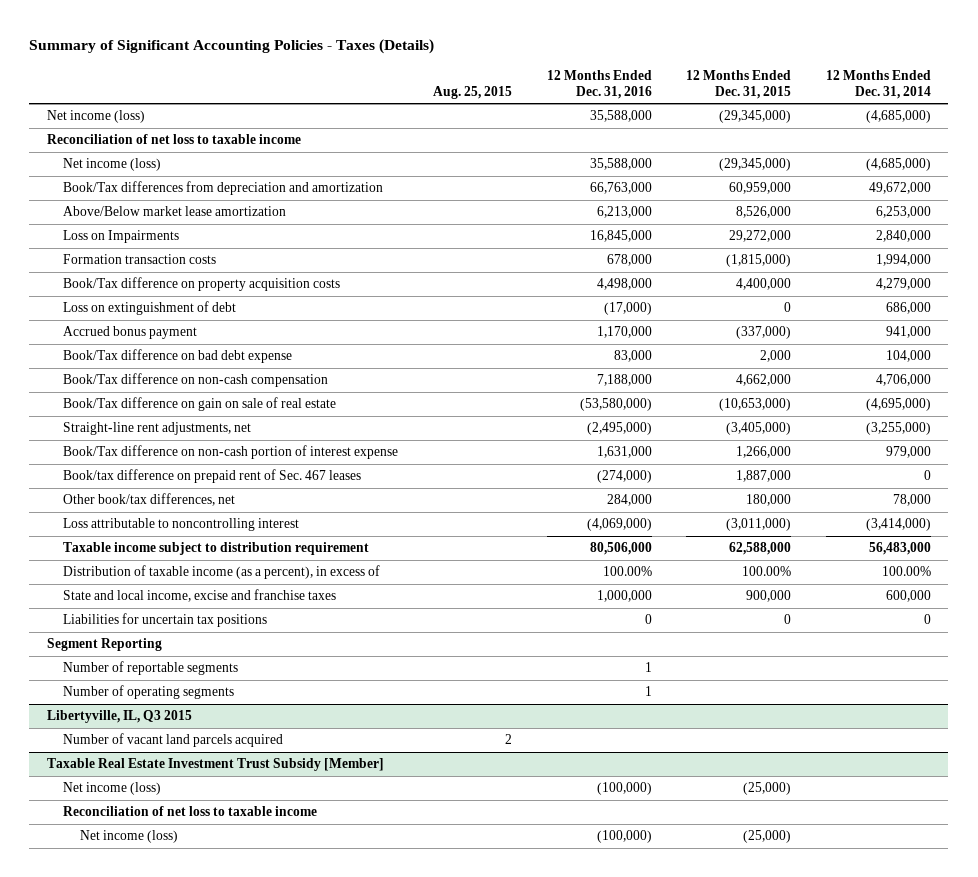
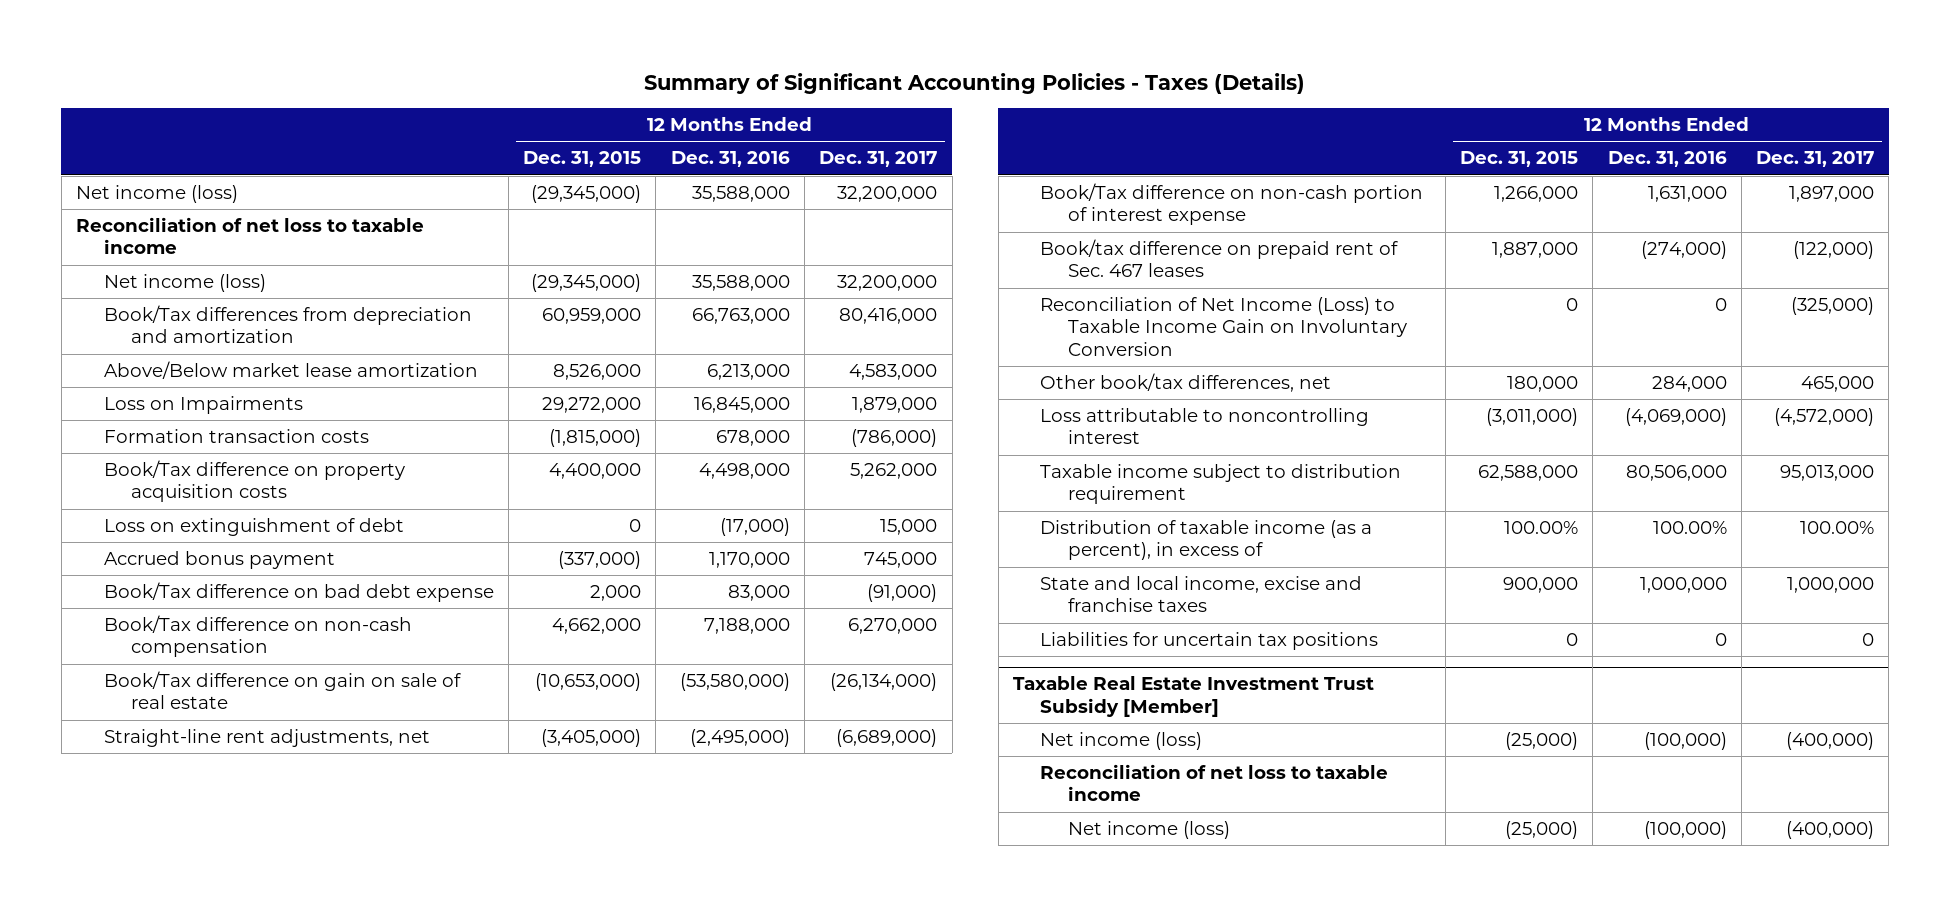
- | Aug. 25, 2015 | 12 Months Ended Dec. 31, 2016 | 12 Months Ended Dec. 31, 2015 | 12 Months Ended Dec. 31, 2014
+ | 12 Months Ended Dec. 31, 2015 | 12 Months Ended Dec. 31, 2016 | 12 Months Ended Dec. 31, 2017
+ Reconciliation of Net Income (Loss) to Taxable Income Gain on Involuntary Conversion | 0 | 0 | (325,000)
- Segment Reporting
- Number of reportable segments | | 1 | |
- Number of operating segments | | 1 | |
- Libertyville, IL, Q3 2015
- Number of vacant land parcels acquired | 2 | | |

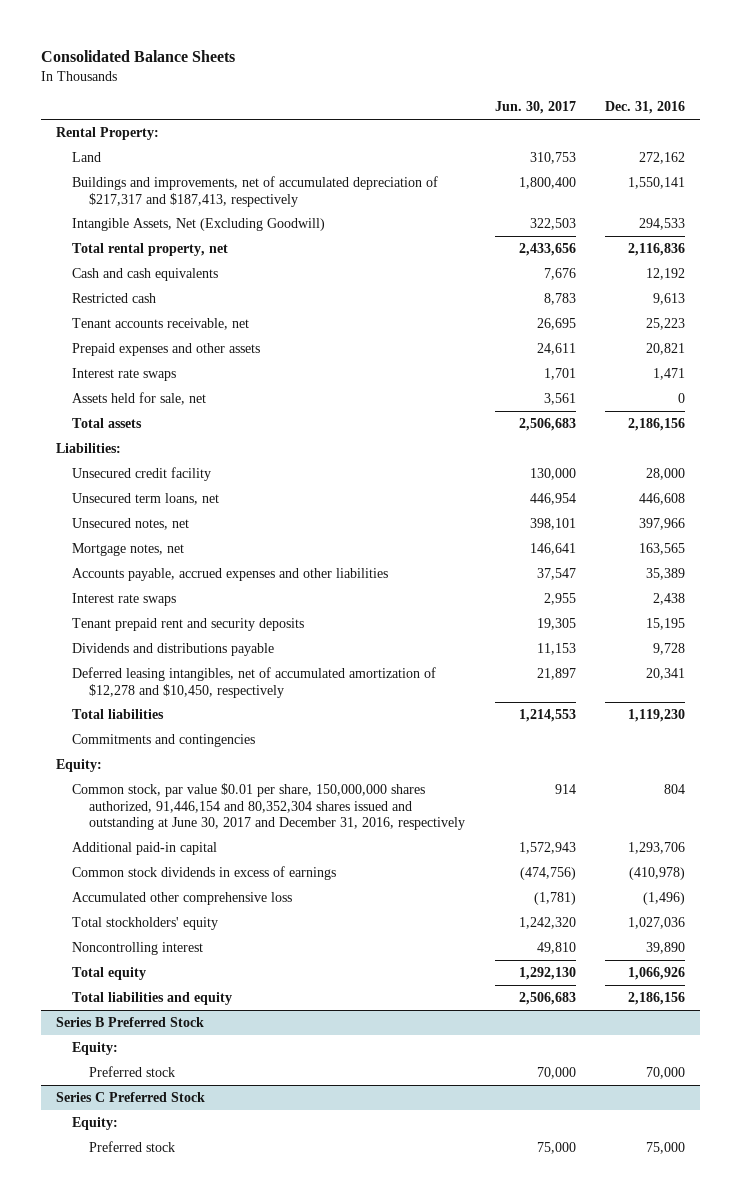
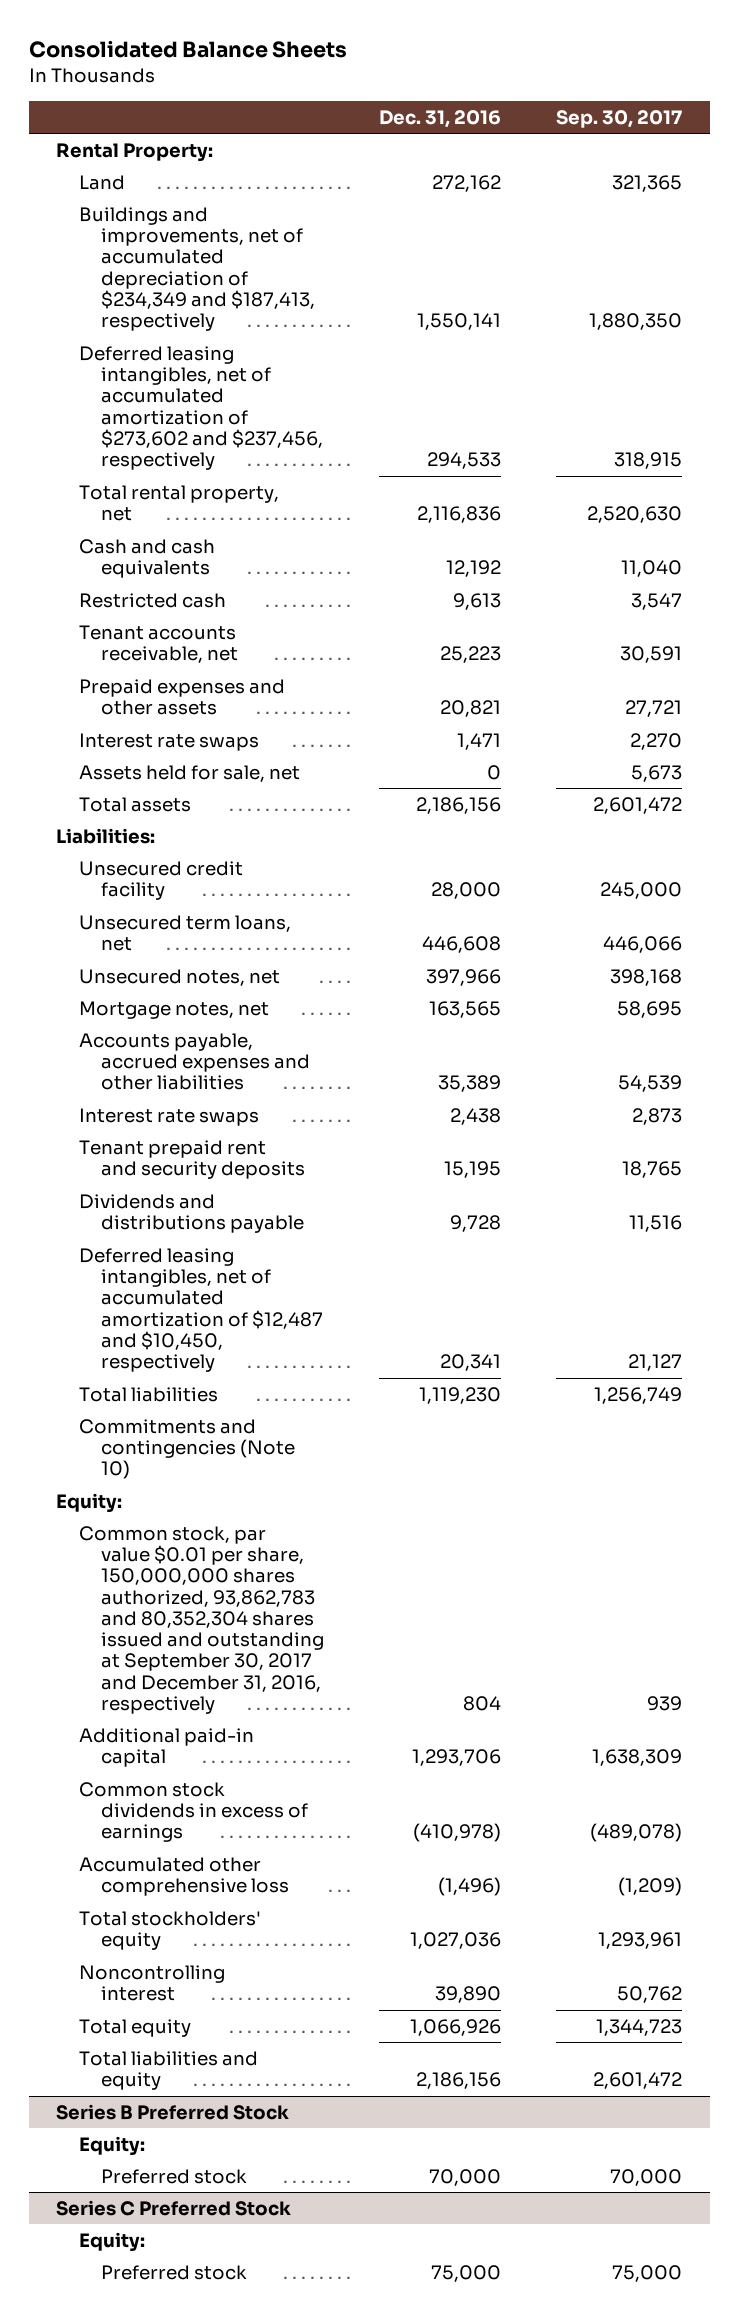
- | Jun. 30, 2017 | Dec. 31, 2016
+ | Dec. 31, 2016 | Sep. 30, 2017
- Buildings and improvements, net of accumulated depreciation of $217,317 and $187,413, respectively | 1,800,400 | 1,550,141
- Intangible Assets, Net (Excluding Goodwill) | 322,503 | 294,533
+ Buildings and improvements, net of accumulated depreciation of $234,349 and $187,413, respectively | 1,550,141 | 1,880,350
+ Deferred leasing intangibles, net of accumulated amortization of $273,602 and $237,456, respectively | 294,533 | 318,915
- Deferred leasing intangibles, net of accumulated amortization of $12,278 and $10,450, respectively | 21,897 | 20,341
+ Deferred leasing intangibles, net of accumulated amortization of $12,487 and $10,450, respectively | 20,341 | 21,127
- Commitments and contingencies
+ Commitments and contingencies (Note 10)
- Common stock, par value $0.01 per share, 150,000,000 shares authorized, 91,446,154 and 80,352,304 shares issued and outstanding at June 30, 2017 and December 31, 2016, respectively | 914 | 804
+ Common stock, par value $0.01 per share, 150,000,000 shares authorized, 93,862,783 and 80,352,304 shares issued and outstanding at September 30, 2017 and December 31, 2016, respectively | 804 | 939

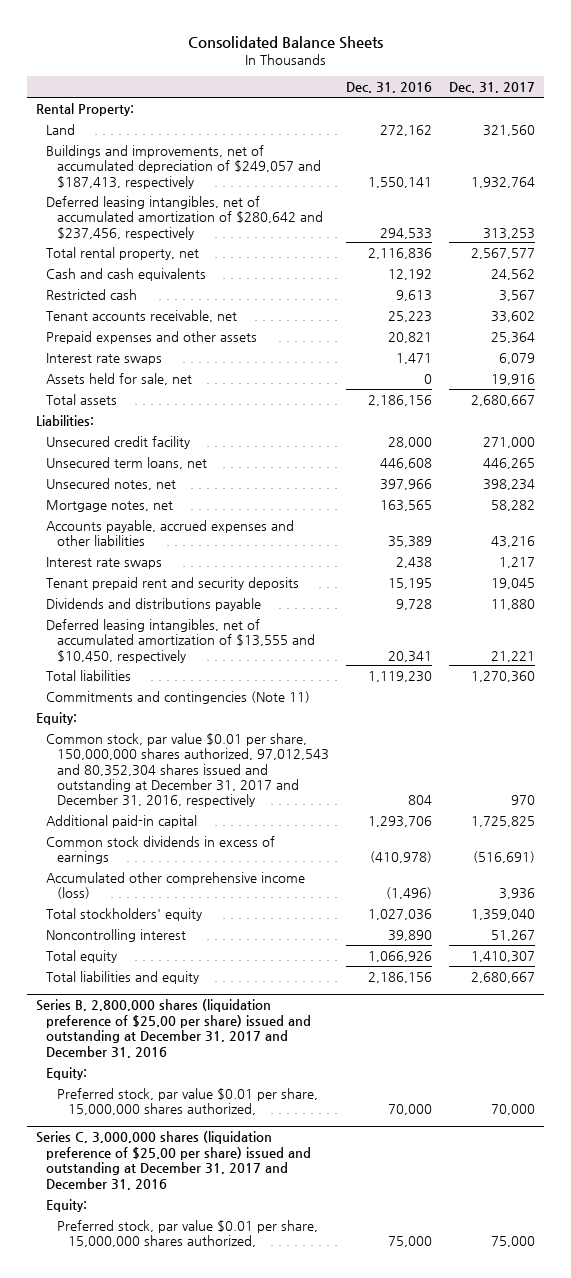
- | Dec. 31, 2016 | Sep. 30, 2017
+ | Dec. 31, 2016 | Dec. 31, 2017
- Buildings and improvements, net of accumulated depreciation of $234,349 and $187,413, respectively | 1,550,141 | 1,880,350
- Deferred leasing intangibles, net of accumulated amortization of $273,602 and $237,456, respectively | 294,533 | 318,915
+ Buildings and improvements, net of accumulated depreciation of $249,057 and $187,413, respectively | 1,550,141 | 1,932,764
+ Deferred leasing intangibles, net of accumulated amortization of $280,642 and $237,456, respectively | 294,533 | 313,253
- Deferred leasing intangibles, net of accumulated amortization of $12,487 and $10,450, respectively | 20,341 | 21,127
+ Deferred leasing intangibles, net of accumulated amortization of $13,555 and $10,450, respectively | 20,341 | 21,221
- Commitments and contingencies (Note 10)
+ Commitments and contingencies (Note 11)
- Common stock, par value $0.01 per share, 150,000,000 shares authorized, 93,862,783 and 80,352,304 shares issued and outstanding at September 30, 2017 and December 31, 2016, respectively | 804 | 939
+ Common stock, par value $0.01 per share, 150,000,000 shares authorized, 97,012,543 and 80,352,304 shares issued and outstanding at December 31, 2017 and December 31, 2016, respectively | 804 | 970
- Accumulated other comprehensive loss | (1,496) | (1,209)
+ Accumulated other comprehensive income (loss) | (1,496) | 3,936
- Series B Preferred Stock
+ Series B, 2,800,000 shares (liquidation preference of $25.00 per share) issued and outstanding at December 31, 2017 and December 31, 2016
- Preferred stock | 70,000 | 70,000
- Series C Preferred Stock
+ Preferred stock, par value $0.01 per share, 15,000,000 shares authorized, | 70,000 | 70,000
+ Series C, 3,000,000 shares (liquidation preference of $25.00 per share) issued and outstanding at December 31, 2017 and December 31, 2016
- Preferred stock | 75,000 | 75,000
+ Preferred stock, par value $0.01 per share, 15,000,000 shares authorized, | 75,000 | 75,000

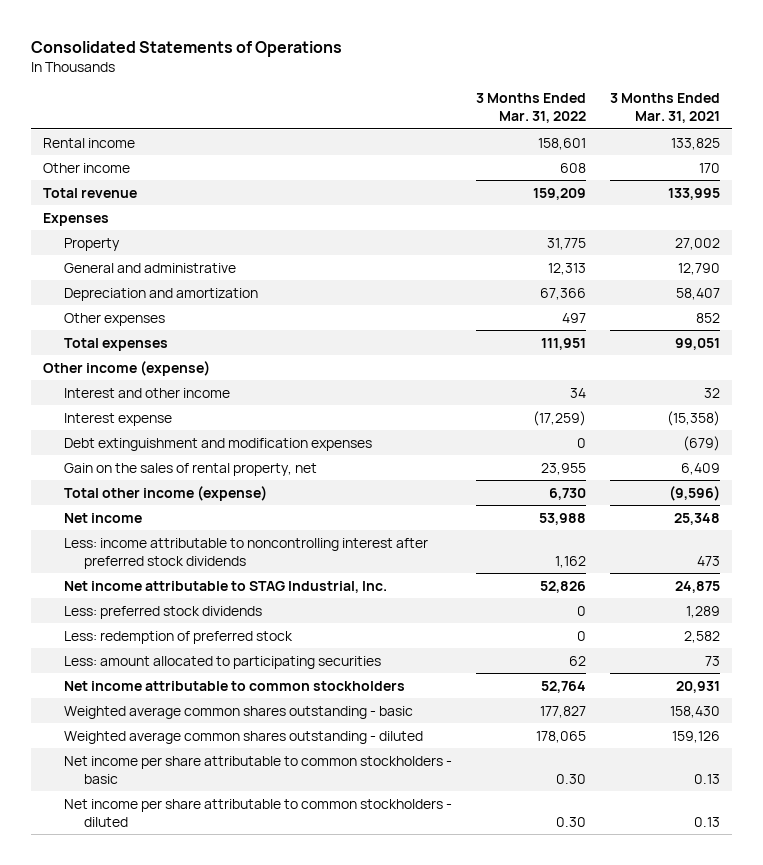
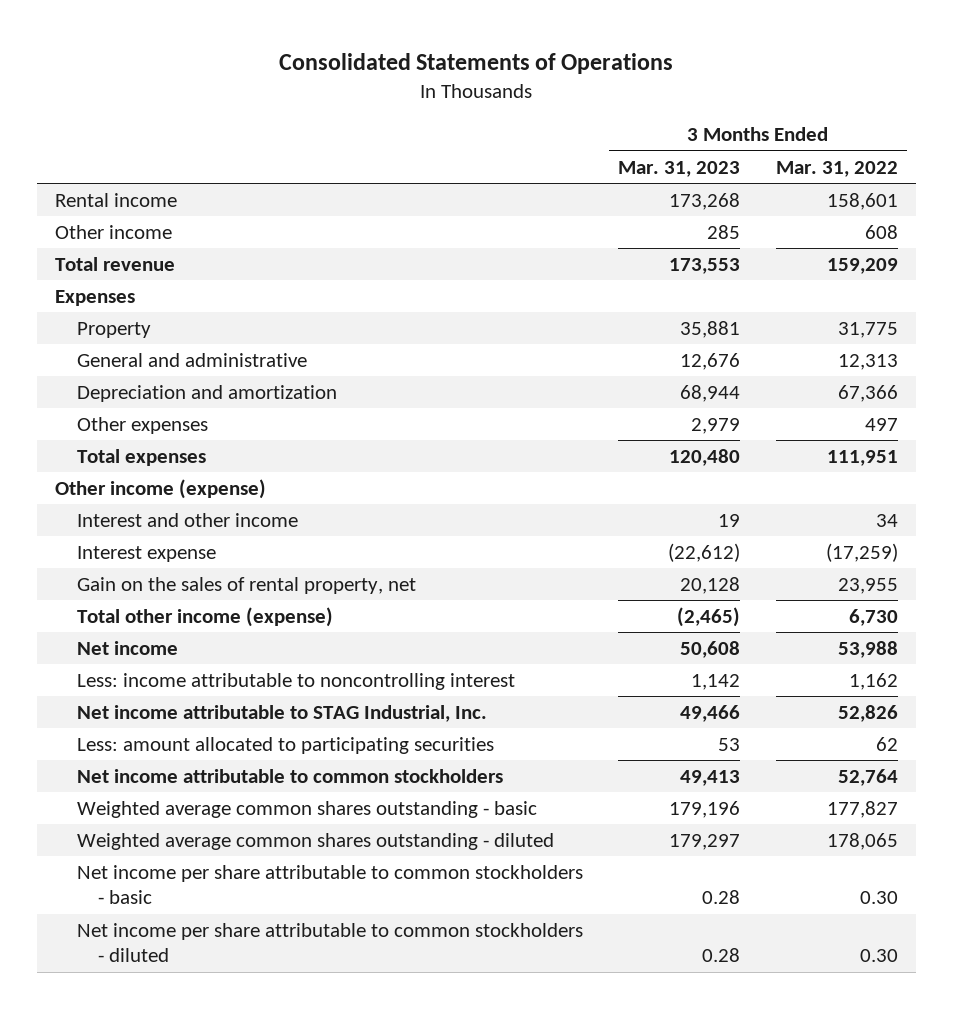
- | 3 Months Ended Mar. 31, 2022 | 3 Months Ended Mar. 31, 2021
+ | 3 Months Ended Mar. 31, 2023 | 3 Months Ended Mar. 31, 2022
- Debt extinguishment and modification expenses | 0 | (679)
- Less: income attributable to noncontrolling interest after preferred stock dividends | 1,162 | 473
+ Less: income attributable to noncontrolling interest | 1,142 | 1,162
- Less: preferred stock dividends | 0 | 1,289
- Less: redemption of preferred stock | 0 | 2,582

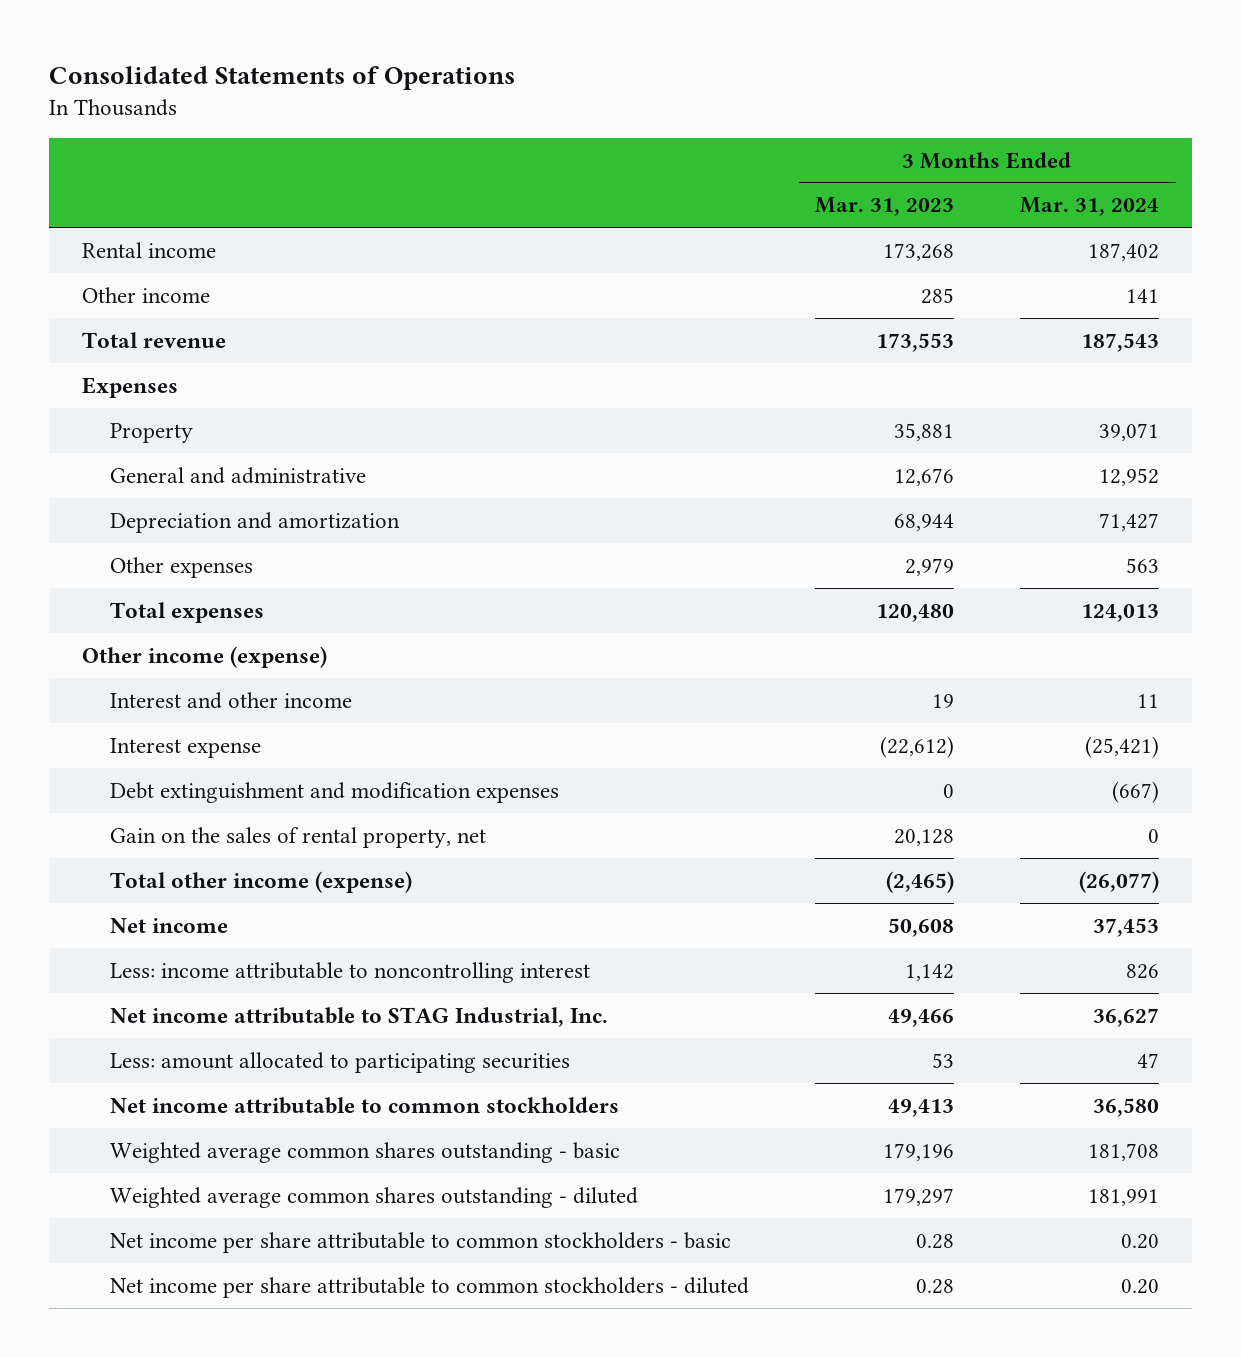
- | 3 Months Ended Mar. 31, 2023 | 3 Months Ended Mar. 31, 2022
+ | 3 Months Ended Mar. 31, 2023 | 3 Months Ended Mar. 31, 2024
+ Debt extinguishment and modification expenses | 0 | (667)

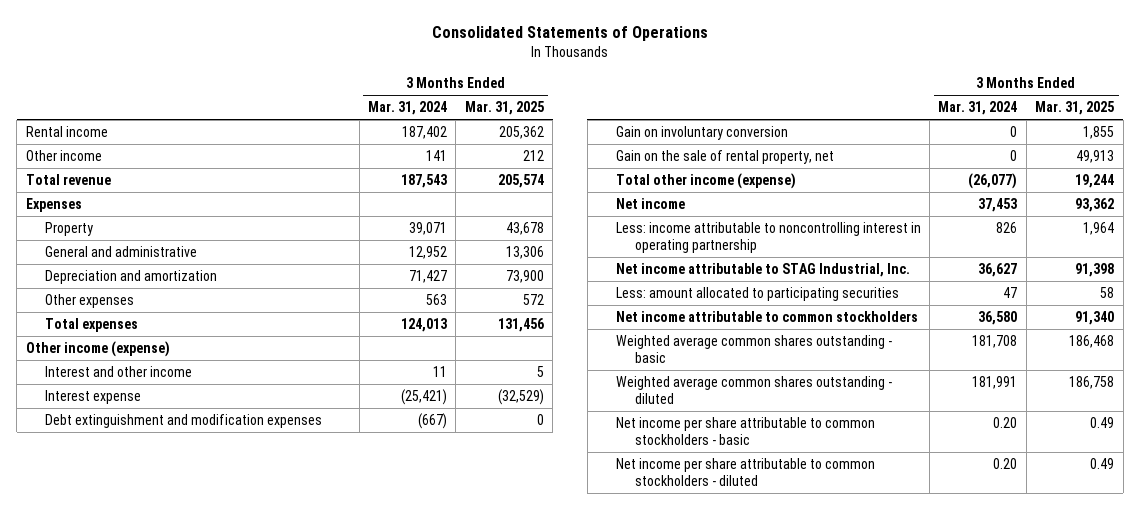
- | 3 Months Ended Mar. 31, 2023 | 3 Months Ended Mar. 31, 2024
+ | 3 Months Ended Mar. 31, 2024 | 3 Months Ended Mar. 31, 2025
- Gain on the sales of rental property, net | 20,128 | 0
+ Gain on involuntary conversion | 0 | 1,855
+ Gain on the sale of rental property, net | 0 | 49,913
- Less: income attributable to noncontrolling interest | 1,142 | 826
+ Less: income attributable to noncontrolling interest in operating partnership | 826 | 1,964

